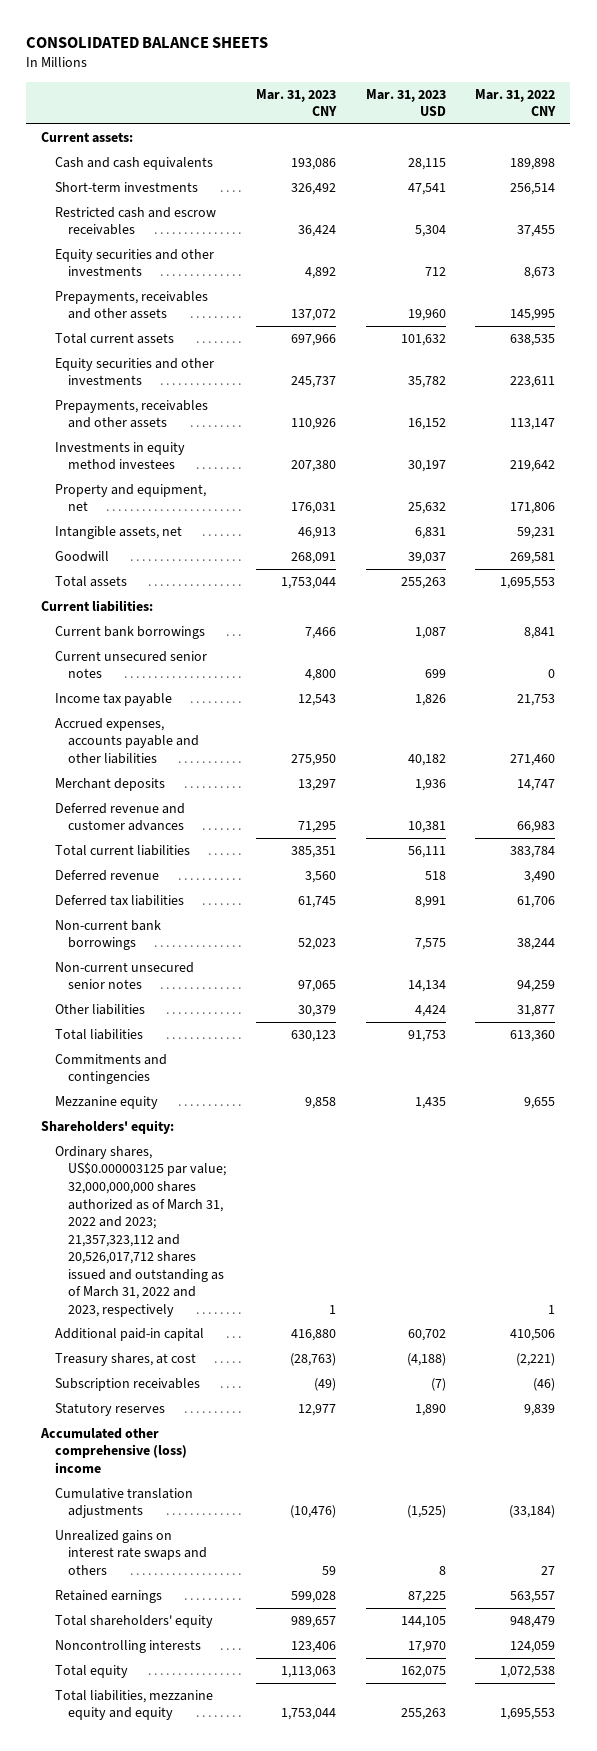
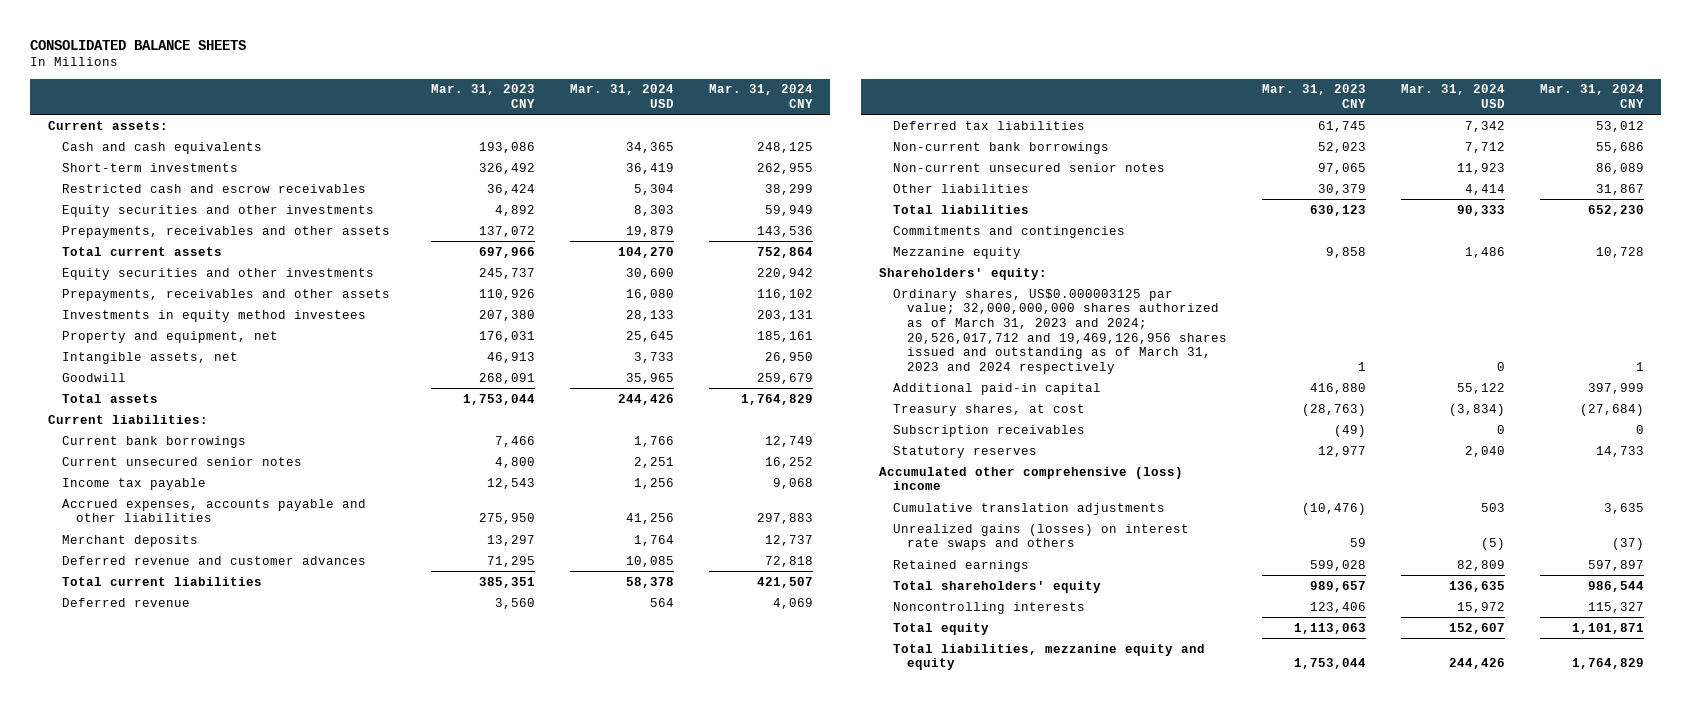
- | Mar. 31, 2023 CNY | Mar. 31, 2023 USD | Mar. 31, 2022 CNY
+ | Mar. 31, 2023 CNY | Mar. 31, 2024 USD | Mar. 31, 2024 CNY
- Ordinary shares, US$0.000003125 par value; 32,000,000,000 shares authorized as of March 31, 2022 and 2023; 21,357,323,112 and 20,526,017,712 shares issued and outstanding as of March 31, 2022 and 2023, respectively | 1 | | 1
+ Ordinary shares, US$0.000003125 par value; 32,000,000,000 shares authorized as of March 31, 2023 and 2024; 20,526,017,712 and 19,469,126,956 shares issued and outstanding as of March 31, 2023 and 2024 respectively | 1 | 0 | 1
- Unrealized gains on interest rate swaps and others | 59 | 8 | 27
+ Unrealized gains (losses) on interest rate swaps and others | 59 | (5) | (37)

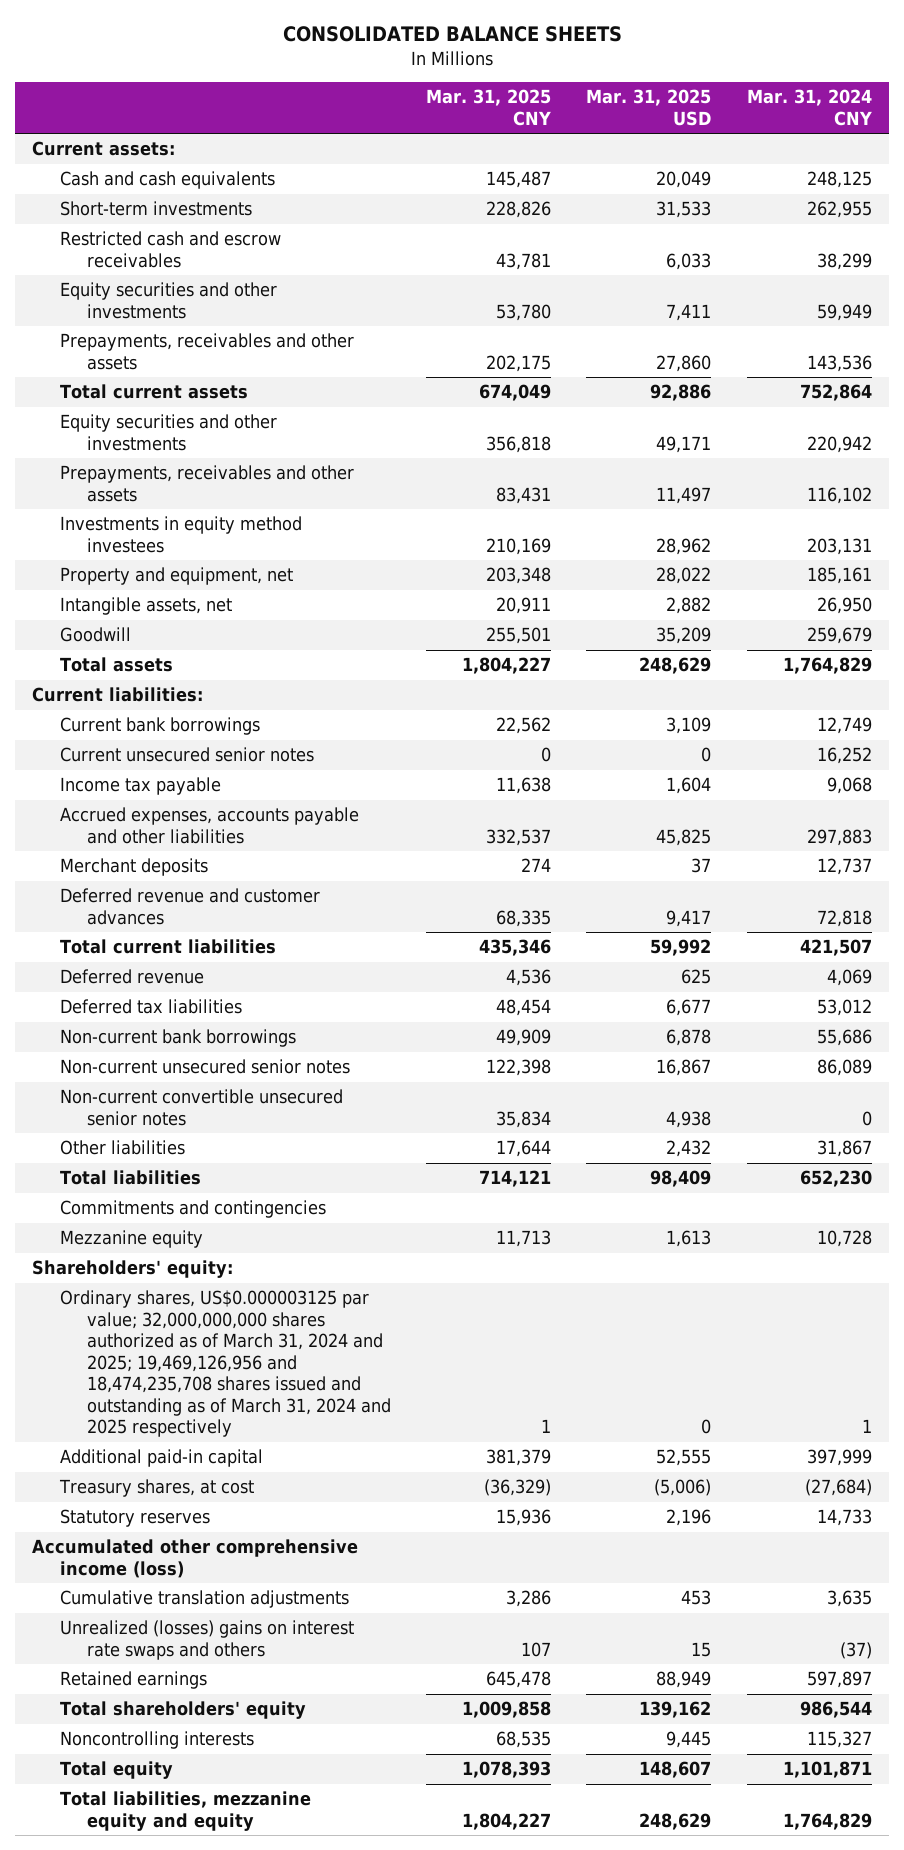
- | Mar. 31, 2023 CNY | Mar. 31, 2024 USD | Mar. 31, 2024 CNY
+ | Mar. 31, 2025 CNY | Mar. 31, 2025 USD | Mar. 31, 2024 CNY
+ Non-current convertible unsecured senior notes | 35,834 | 4,938 | 0
- Ordinary shares, US$0.000003125 par value; 32,000,000,000 shares authorized as of March 31, 2023 and 2024; 20,526,017,712 and 19,469,126,956 shares issued and outstanding as of March 31, 2023 and 2024 respectively | 1 | 0 | 1
+ Ordinary shares, US$0.000003125 par value; 32,000,000,000 shares authorized as of March 31, 2024 and 2025; 19,469,126,956 and 18,474,235,708 shares issued and outstanding as of March 31, 2024 and 2025 respectively | 1 | 0 | 1
- Subscription receivables | (49) | 0 | 0
- Accumulated other comprehensive (loss) income
+ Accumulated other comprehensive income (loss)
- Unrealized gains (losses) on interest rate swaps and others | 59 | (5) | (37)
+ Unrealized (losses) gains on interest rate swaps and others | 107 | 15 | (37)

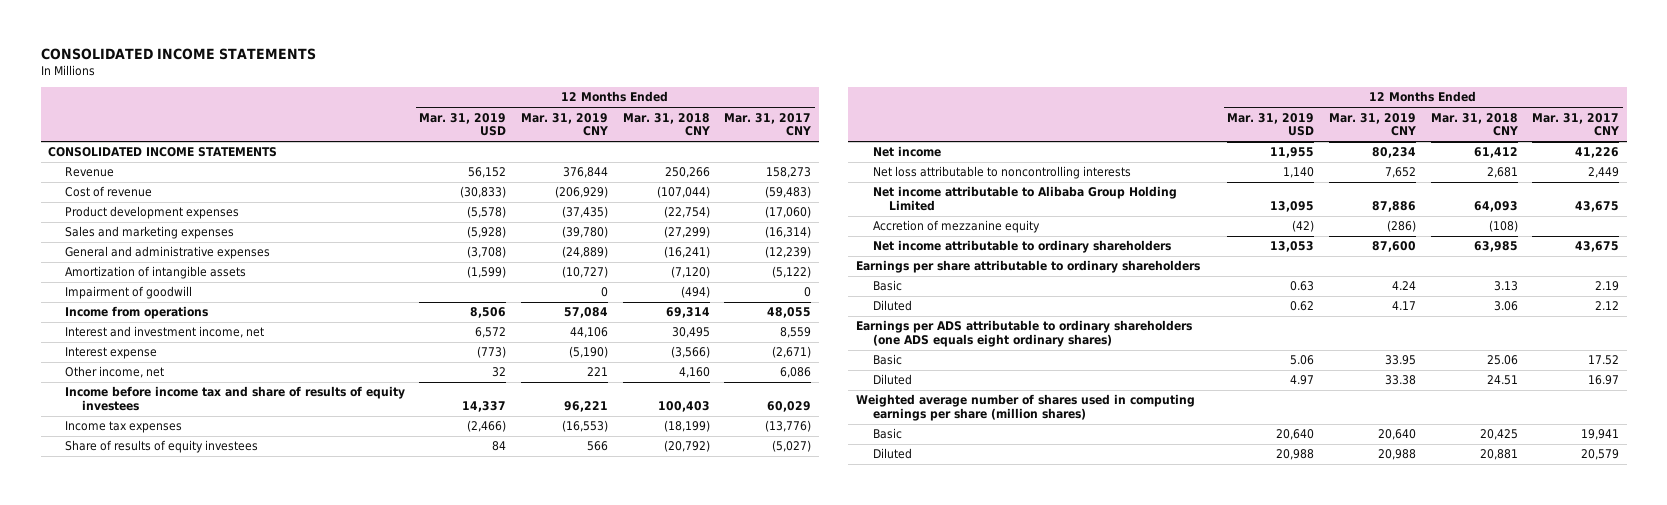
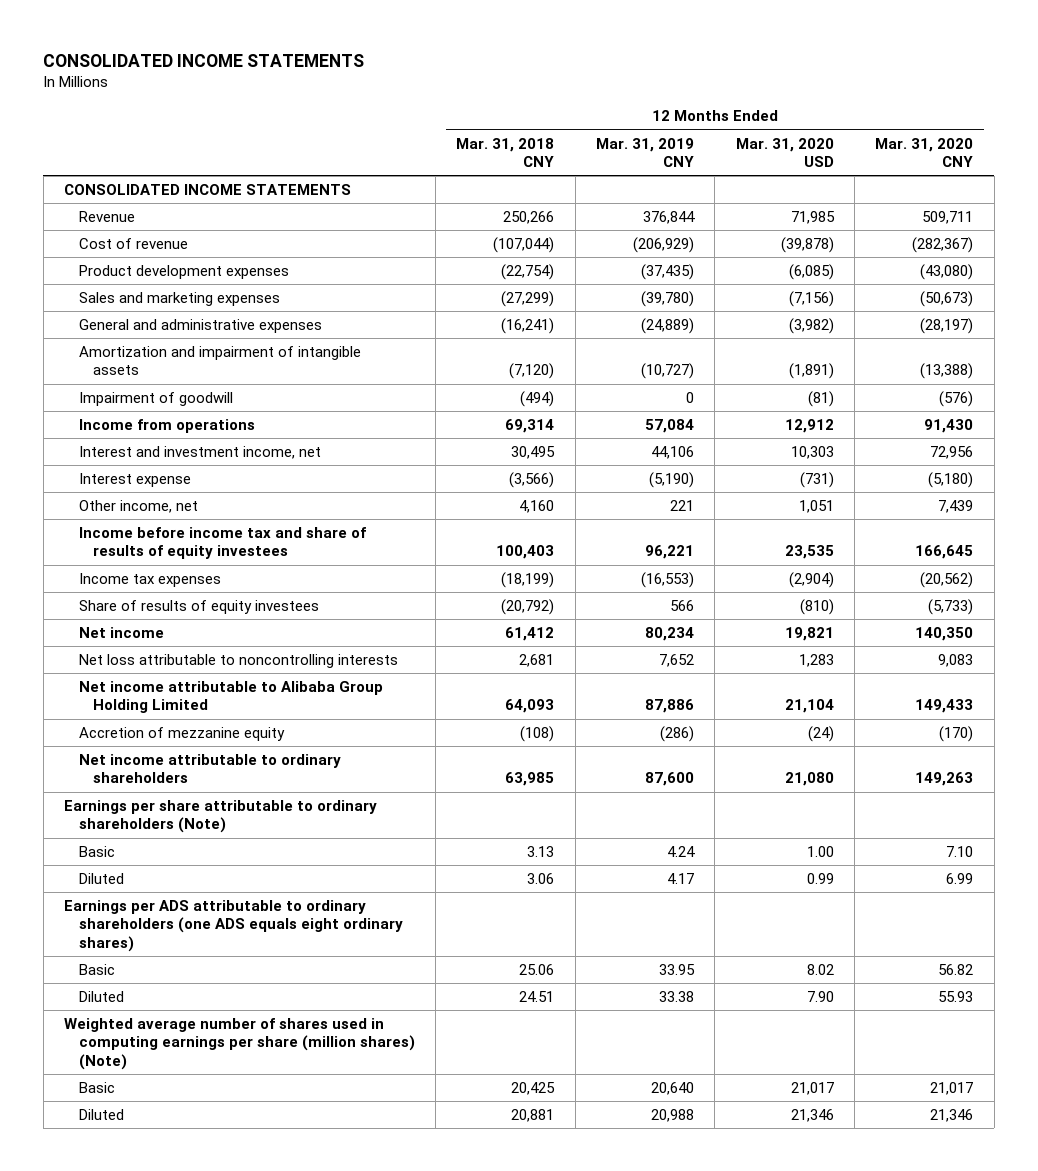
- | 12 Months Ended Mar. 31, 2019 USD | 12 Months Ended Mar. 31, 2019 CNY | 12 Months Ended Mar. 31, 2018 CNY | 12 Months Ended Mar. 31, 2017 CNY
+ | 12 Months Ended Mar. 31, 2018 CNY | 12 Months Ended Mar. 31, 2019 CNY | 12 Months Ended Mar. 31, 2020 USD | 12 Months Ended Mar. 31, 2020 CNY
- Amortization of intangible assets | (1,599) | (10,727) | (7,120) | (5,122)
+ Amortization and impairment of intangible assets | (7,120) | (10,727) | (1,891) | (13,388)
- Earnings per share attributable to ordinary shareholders
+ Earnings per share attributable to ordinary shareholders (Note)
- Weighted average number of shares used in computing earnings per share (million shares)
+ Weighted average number of shares used in computing earnings per share (million shares) (Note)

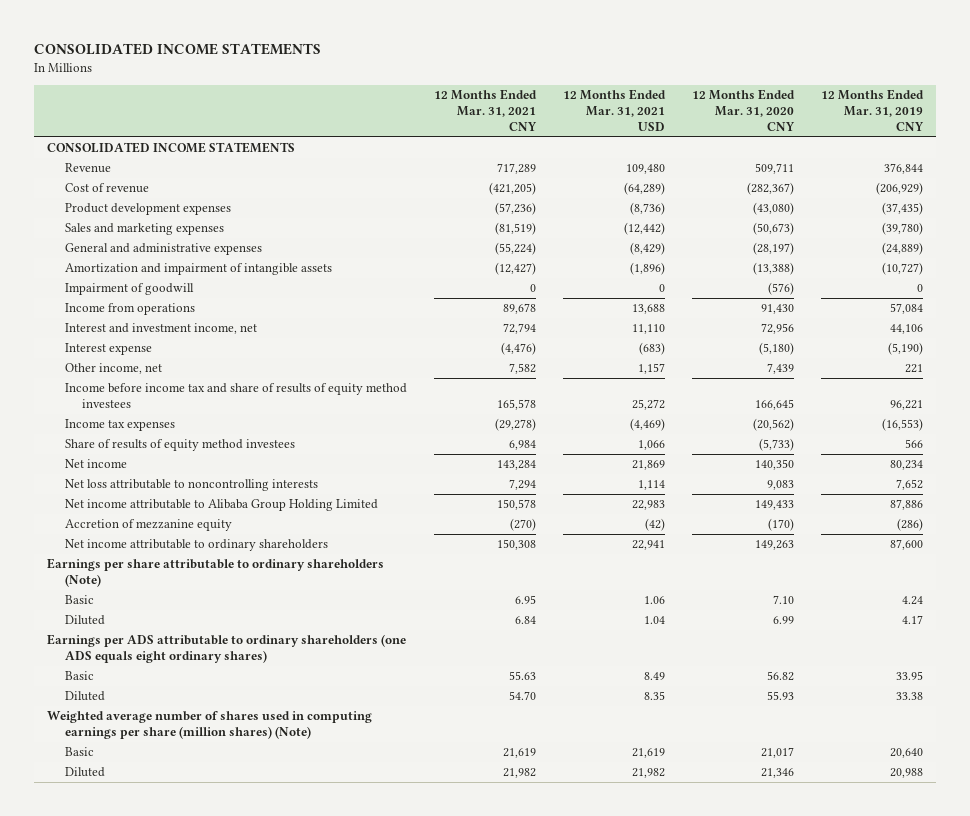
- | 12 Months Ended Mar. 31, 2018 CNY | 12 Months Ended Mar. 31, 2019 CNY | 12 Months Ended Mar. 31, 2020 USD | 12 Months Ended Mar. 31, 2020 CNY
+ | 12 Months Ended Mar. 31, 2021 CNY | 12 Months Ended Mar. 31, 2021 USD | 12 Months Ended Mar. 31, 2020 CNY | 12 Months Ended Mar. 31, 2019 CNY
- Income before income tax and share of results of equity investees | 100,403 | 96,221 | 23,535 | 166,645
+ Income before income tax and share of results of equity method investees | 165,578 | 25,272 | 166,645 | 96,221
- Share of results of equity investees | (20,792) | 566 | (810) | (5,733)
+ Share of results of equity method investees | 6,984 | 1,066 | (5,733) | 566

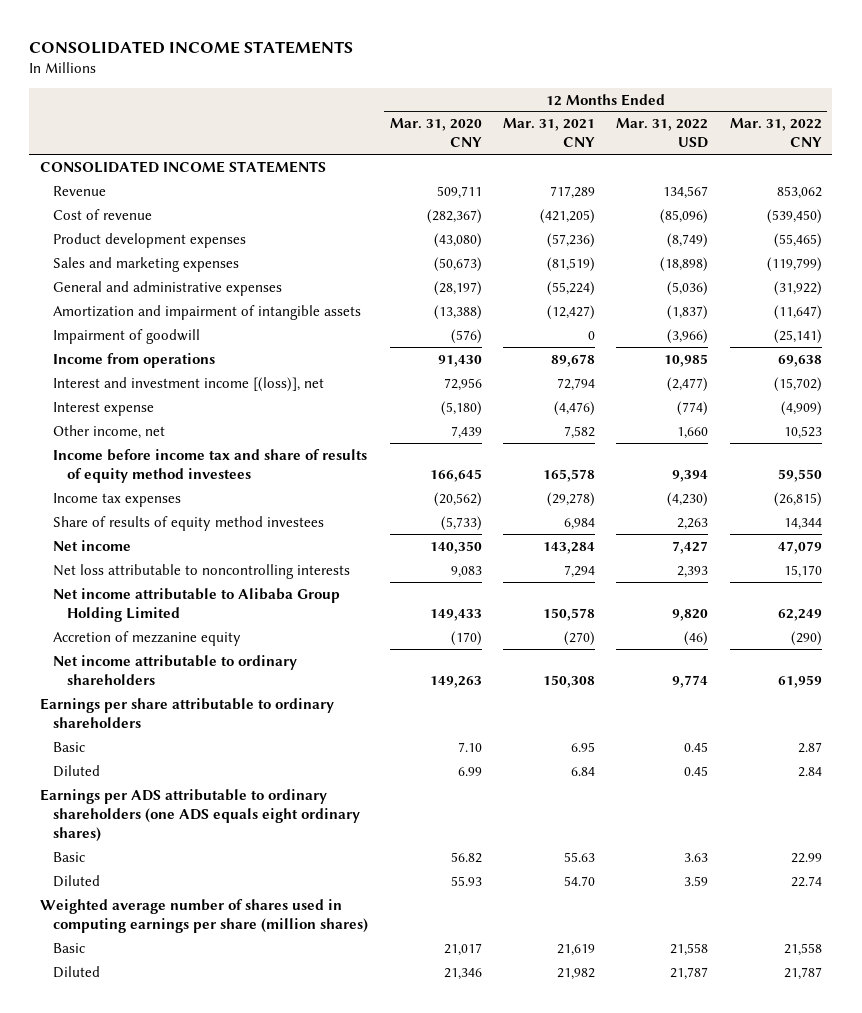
- | 12 Months Ended Mar. 31, 2021 CNY | 12 Months Ended Mar. 31, 2021 USD | 12 Months Ended Mar. 31, 2020 CNY | 12 Months Ended Mar. 31, 2019 CNY
+ | 12 Months Ended Mar. 31, 2020 CNY | 12 Months Ended Mar. 31, 2021 CNY | 12 Months Ended Mar. 31, 2022 USD | 12 Months Ended Mar. 31, 2022 CNY
- Interest and investment income, net | 72,794 | 11,110 | 72,956 | 44,106
+ Interest and investment income [(loss)], net | 72,956 | 72,794 | (2,477) | (15,702)
- Earnings per share attributable to ordinary shareholders (Note)
+ Earnings per share attributable to ordinary shareholders
- Weighted average number of shares used in computing earnings per share (million shares) (Note)
+ Weighted average number of shares used in computing earnings per share (million shares)

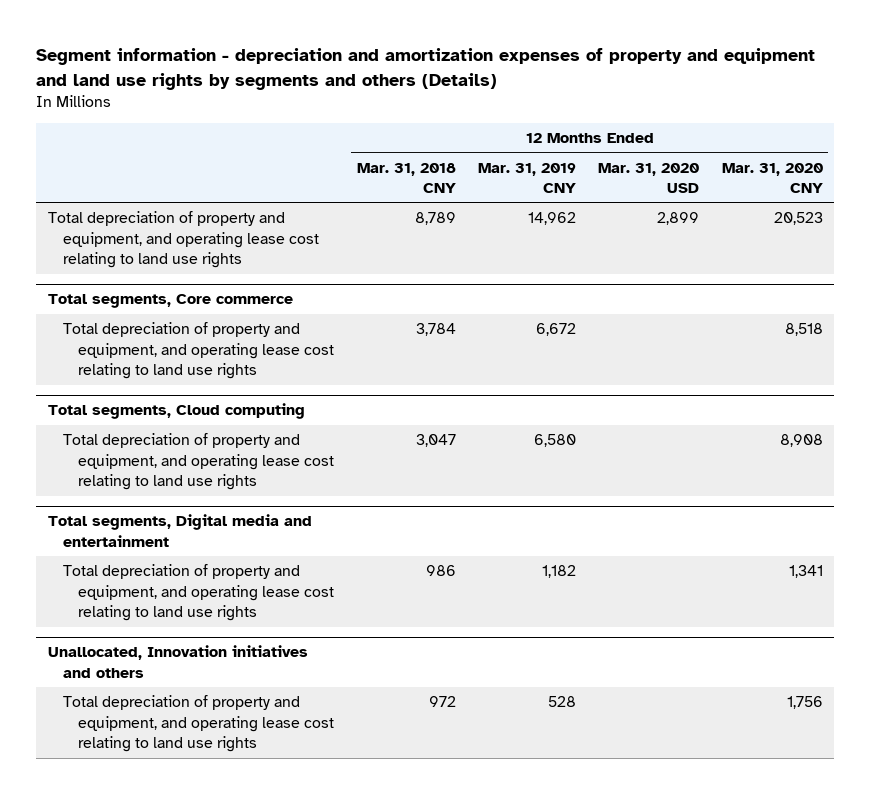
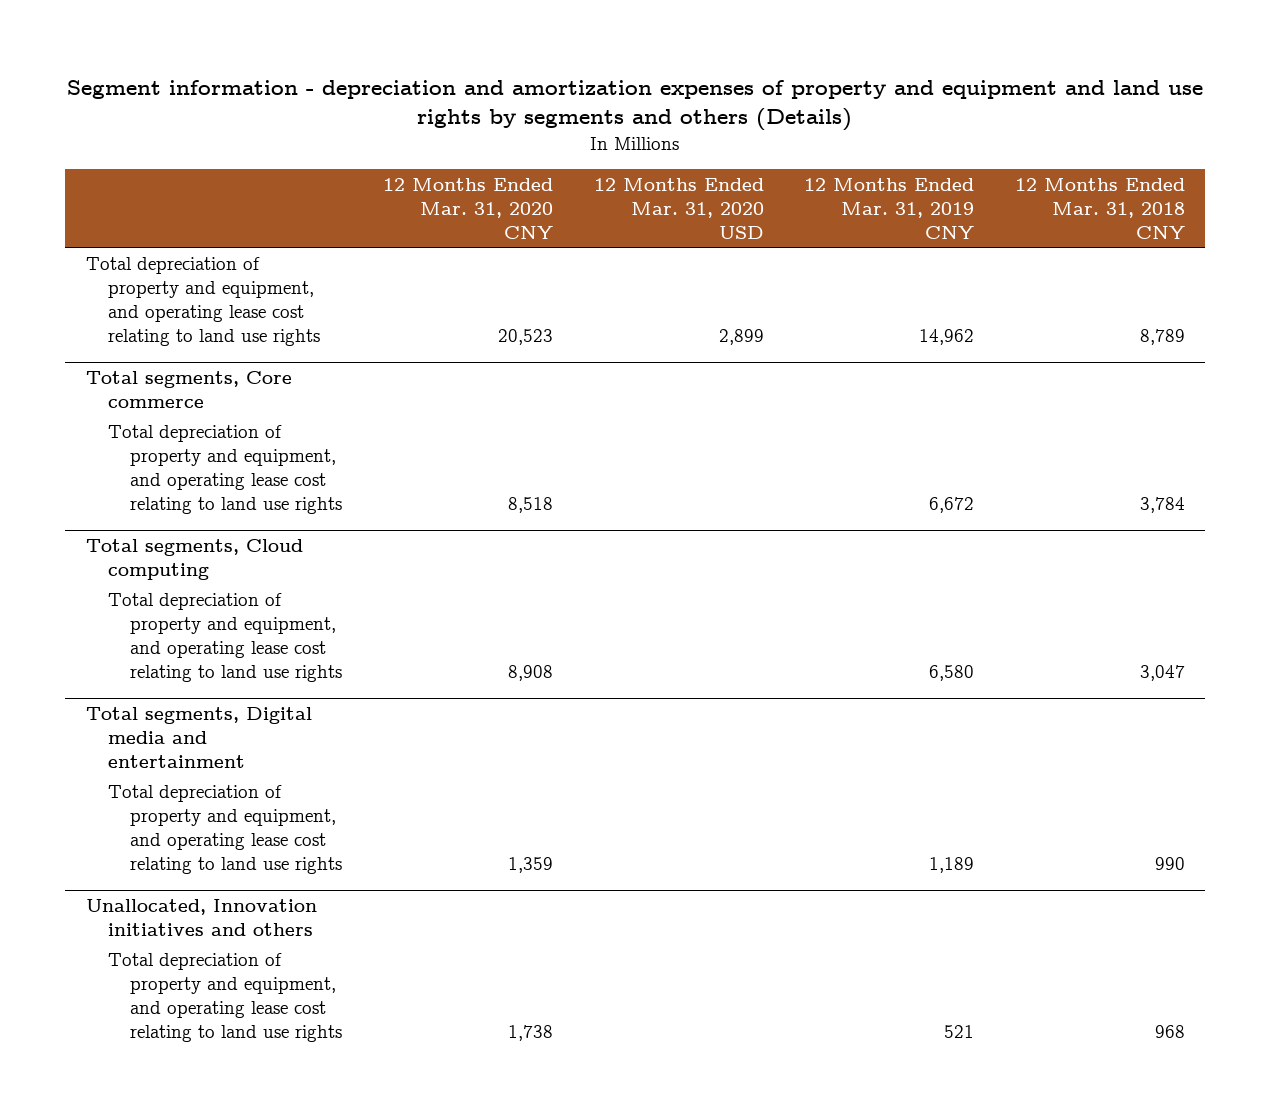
- | 12 Months Ended Mar. 31, 2018 CNY | 12 Months Ended Mar. 31, 2019 CNY | 12 Months Ended Mar. 31, 2020 USD | 12 Months Ended Mar. 31, 2020 CNY
+ | 12 Months Ended Mar. 31, 2020 CNY | 12 Months Ended Mar. 31, 2020 USD | 12 Months Ended Mar. 31, 2019 CNY | 12 Months Ended Mar. 31, 2018 CNY
@ Total segments, Digital media and entertainment
- Total depreciation of property and equipment, and operating lease cost relating to land use rights | 986 | 1,182 | | 1,341
+ Total depreciation of property and equipment, and operating lease cost relating to land use rights | 1,359 | | 1,189 | 990
@ Unallocated, Innovation initiatives and others
- Total depreciation of property and equipment, and operating lease cost relating to land use rights | 972 | 528 | | 1,756
+ Total depreciation of property and equipment, and operating lease cost relating to land use rights | 1,738 | | 521 | 968

